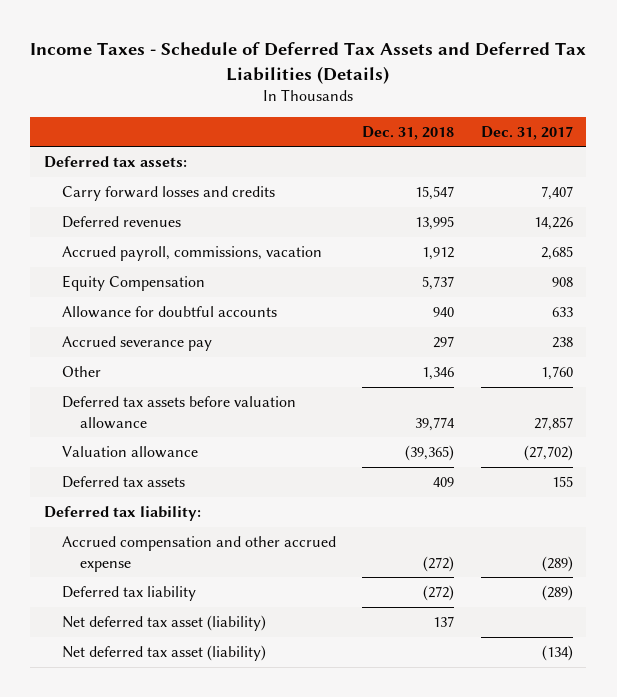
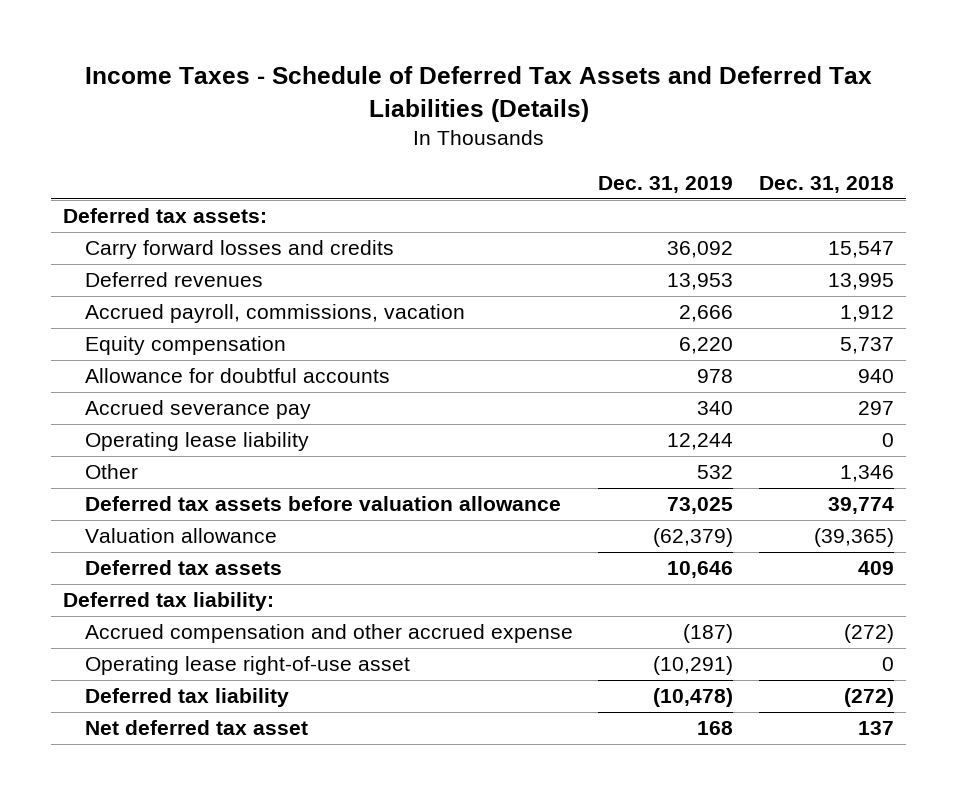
- | Dec. 31, 2018 | Dec. 31, 2017
+ | Dec. 31, 2019 | Dec. 31, 2018
- Equity Compensation | 5,737 | 908
+ Equity compensation | 6,220 | 5,737
+ Operating lease liability | 12,244 | 0
+ Operating lease right-of-use asset | (10,291) | 0
- Net deferred tax asset (liability) | 137 |
- Net deferred tax asset (liability) | | (134)
+ Net deferred tax asset | 168 | 137

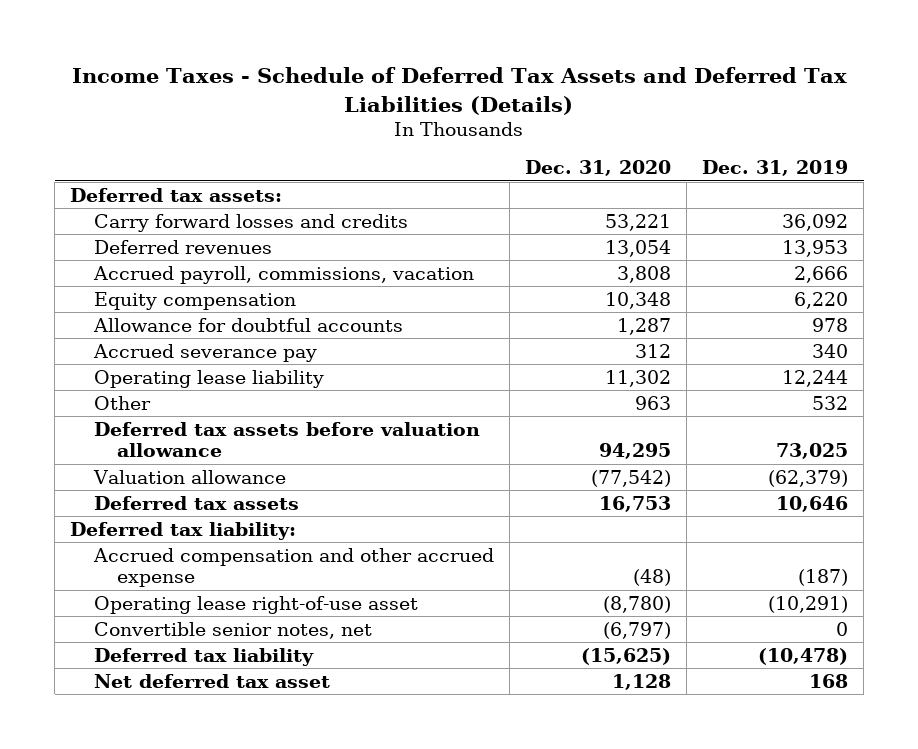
- | Dec. 31, 2019 | Dec. 31, 2018
+ | Dec. 31, 2020 | Dec. 31, 2019
+ Convertible senior notes, net | (6,797) | 0

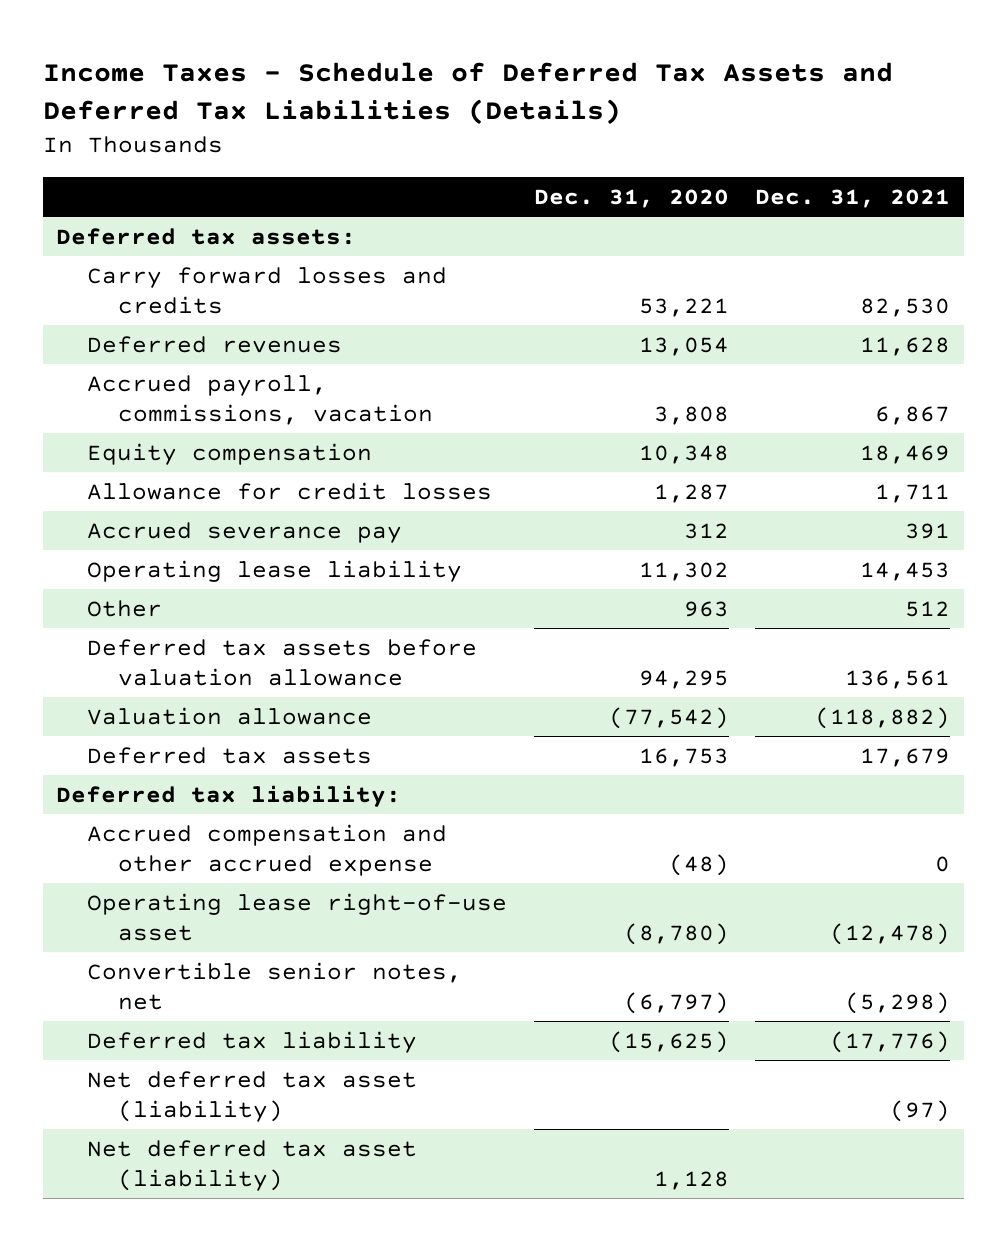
- | Dec. 31, 2020 | Dec. 31, 2019
+ | Dec. 31, 2020 | Dec. 31, 2021
- Allowance for doubtful accounts | 1,287 | 978
+ Allowance for credit losses | 1,287 | 1,711
- Net deferred tax asset | 1,128 | 168
+ Net deferred tax asset (liability) | | (97)
+ Net deferred tax asset (liability) | 1,128 |

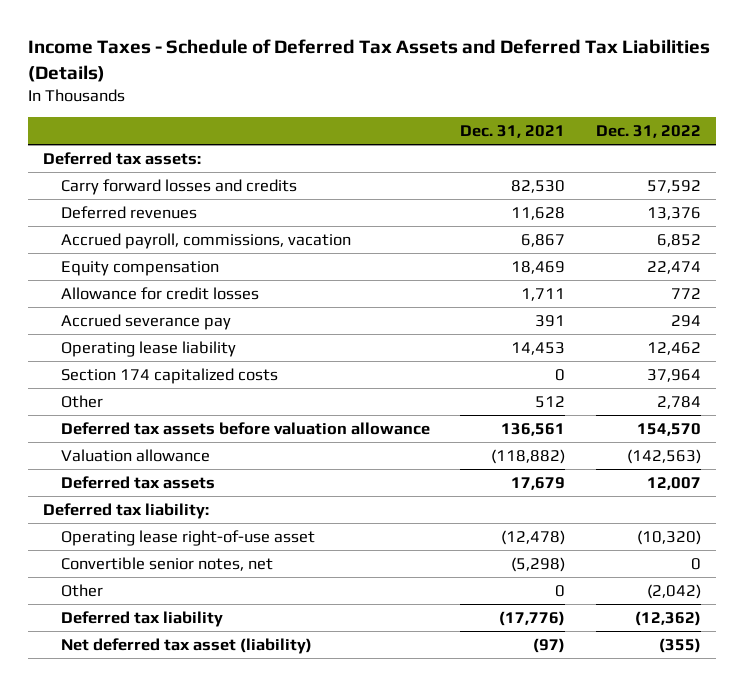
- | Dec. 31, 2020 | Dec. 31, 2021
+ | Dec. 31, 2021 | Dec. 31, 2022
+ Section 174 capitalized costs | 0 | 37,964
- Accrued compensation and other accrued expense | (48) | 0
+ Other | 0 | (2,042)
- Net deferred tax asset (liability) | 1,128 |

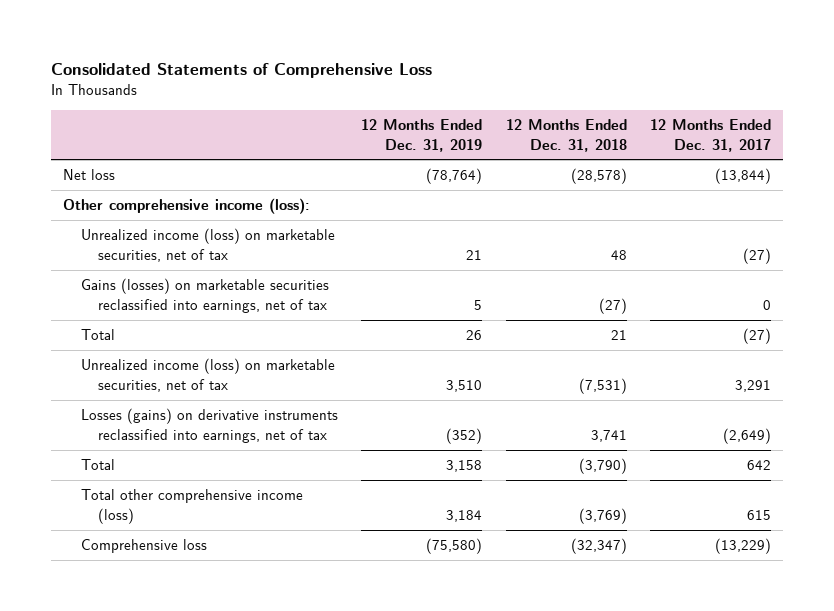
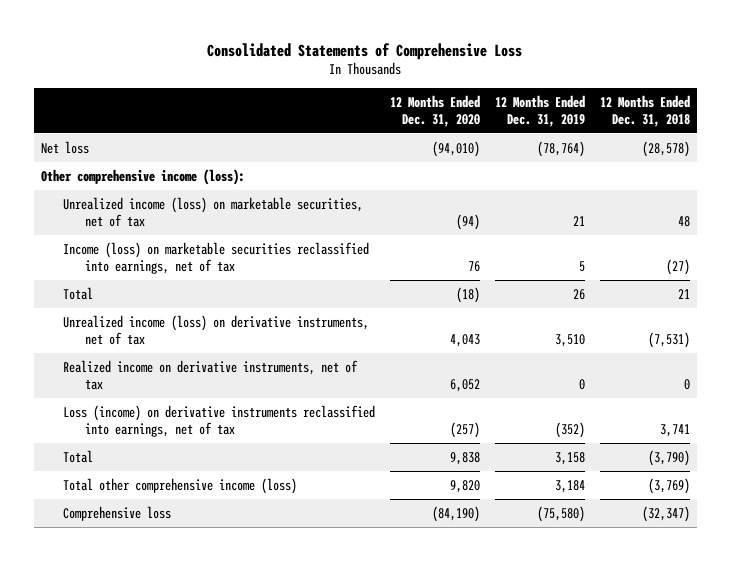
- | 12 Months Ended Dec. 31, 2019 | 12 Months Ended Dec. 31, 2018 | 12 Months Ended Dec. 31, 2017
+ | 12 Months Ended Dec. 31, 2020 | 12 Months Ended Dec. 31, 2019 | 12 Months Ended Dec. 31, 2018
- Gains (losses) on marketable securities reclassified into earnings, net of tax | 5 | (27) | 0
+ Income (loss) on marketable securities reclassified into earnings, net of tax | 76 | 5 | (27)
- Unrealized income (loss) on marketable securities, net of tax | 3,510 | (7,531) | 3,291
- Losses (gains) on derivative instruments reclassified into earnings, net of tax | (352) | 3,741 | (2,649)
+ Unrealized income (loss) on derivative instruments, net of tax | 4,043 | 3,510 | (7,531)
+ Realized income on derivative instruments, net of tax | 6,052 | 0 | 0
+ Loss (income) on derivative instruments reclassified into earnings, net of tax | (257) | (352) | 3,741

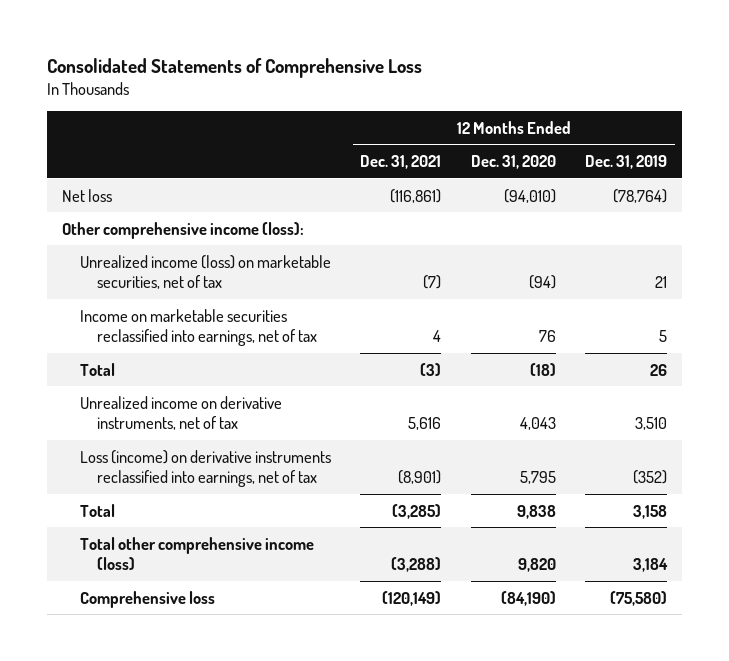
- | 12 Months Ended Dec. 31, 2020 | 12 Months Ended Dec. 31, 2019 | 12 Months Ended Dec. 31, 2018
+ | 12 Months Ended Dec. 31, 2021 | 12 Months Ended Dec. 31, 2020 | 12 Months Ended Dec. 31, 2019
- Income (loss) on marketable securities reclassified into earnings, net of tax | 76 | 5 | (27)
+ Income on marketable securities reclassified into earnings, net of tax | 4 | 76 | 5
- Unrealized income (loss) on derivative instruments, net of tax | 4,043 | 3,510 | (7,531)
- Realized income on derivative instruments, net of tax | 6,052 | 0 | 0
- Loss (income) on derivative instruments reclassified into earnings, net of tax | (257) | (352) | 3,741
+ Unrealized income on derivative instruments, net of tax | 5,616 | 4,043 | 3,510
+ Loss (income) on derivative instruments reclassified into earnings, net of tax | (8,901) | 5,795 | (352)

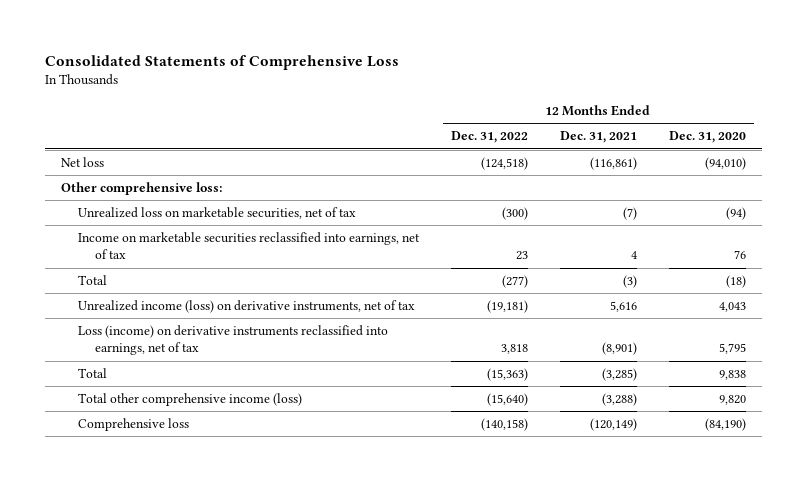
- | 12 Months Ended Dec. 31, 2021 | 12 Months Ended Dec. 31, 2020 | 12 Months Ended Dec. 31, 2019
+ | 12 Months Ended Dec. 31, 2022 | 12 Months Ended Dec. 31, 2021 | 12 Months Ended Dec. 31, 2020
- Other comprehensive income (loss):
- Unrealized income (loss) on marketable securities, net of tax | (7) | (94) | 21
+ Other comprehensive loss:
+ Unrealized loss on marketable securities, net of tax | (300) | (7) | (94)
- Unrealized income on derivative instruments, net of tax | 5,616 | 4,043 | 3,510
+ Unrealized income (loss) on derivative instruments, net of tax | (19,181) | 5,616 | 4,043

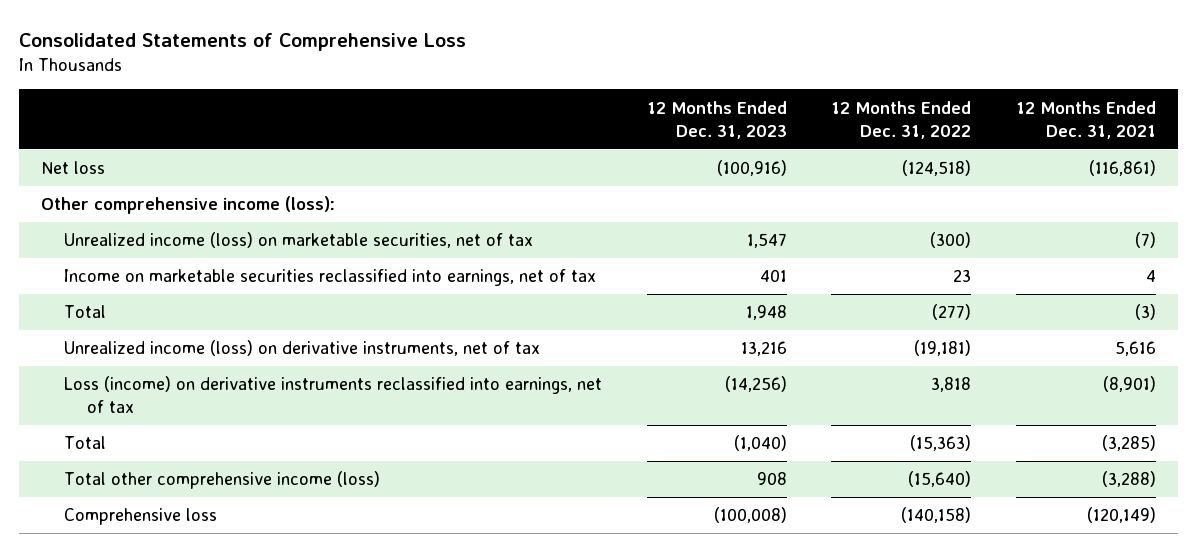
- | 12 Months Ended Dec. 31, 2022 | 12 Months Ended Dec. 31, 2021 | 12 Months Ended Dec. 31, 2020
+ | 12 Months Ended Dec. 31, 2023 | 12 Months Ended Dec. 31, 2022 | 12 Months Ended Dec. 31, 2021
- Other comprehensive loss:
- Unrealized loss on marketable securities, net of tax | (300) | (7) | (94)
+ Other comprehensive income (loss):
+ Unrealized income (loss) on marketable securities, net of tax | 1,547 | (300) | (7)

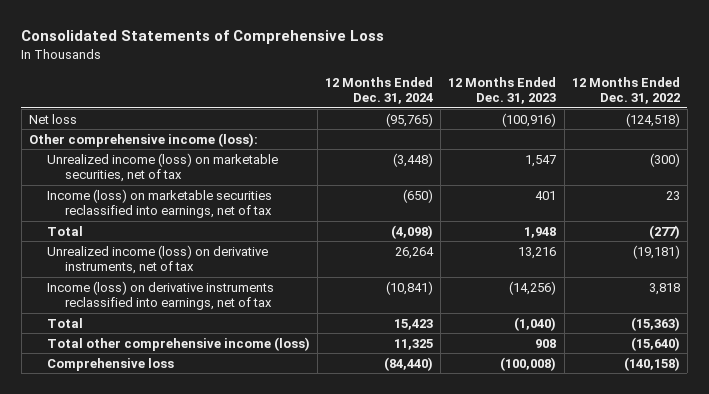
- | 12 Months Ended Dec. 31, 2023 | 12 Months Ended Dec. 31, 2022 | 12 Months Ended Dec. 31, 2021
+ | 12 Months Ended Dec. 31, 2024 | 12 Months Ended Dec. 31, 2023 | 12 Months Ended Dec. 31, 2022
- Income on marketable securities reclassified into earnings, net of tax | 401 | 23 | 4
+ Income (loss) on marketable securities reclassified into earnings, net of tax | (650) | 401 | 23
- Loss (income) on derivative instruments reclassified into earnings, net of tax | (14,256) | 3,818 | (8,901)
+ Income (loss) on derivative instruments reclassified into earnings, net of tax | (10,841) | (14,256) | 3,818

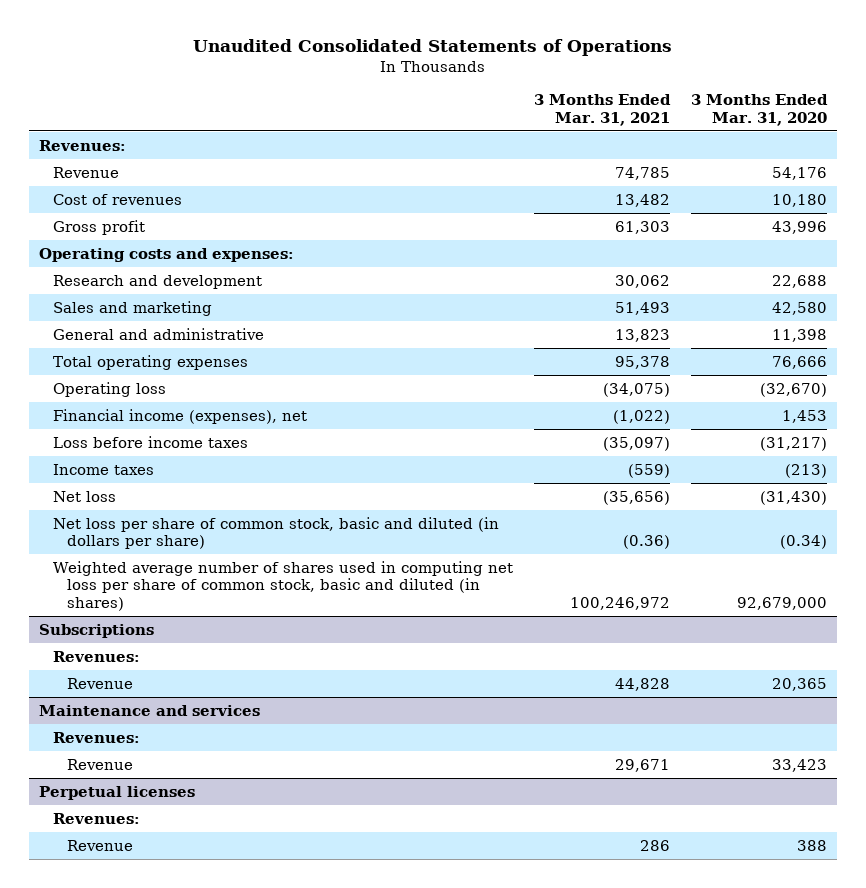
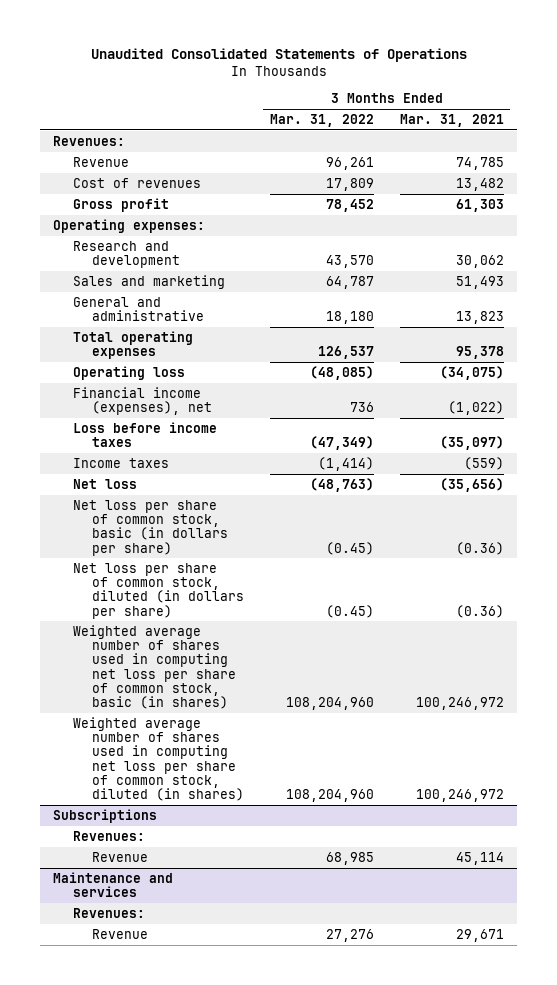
- | 3 Months Ended Mar. 31, 2021 | 3 Months Ended Mar. 31, 2020
+ | 3 Months Ended Mar. 31, 2022 | 3 Months Ended Mar. 31, 2021
- Operating costs and expenses:
+ Operating expenses:
- Net loss per share of common stock, basic and diluted (in dollars per share) | (0.36) | (0.34)
- Weighted average number of shares used in computing net loss per share of common stock, basic and diluted (in shares) | 100,246,972 | 92,679,000
+ Net loss per share of common stock, basic (in dollars per share) | (0.45) | (0.36)
+ Net loss per share of common stock, diluted (in dollars per share) | (0.45) | (0.36)
+ Weighted average number of shares used in computing net loss per share of common stock, basic (in shares) | 108,204,960 | 100,246,972
+ Weighted average number of shares used in computing net loss per share of common stock, diluted (in shares) | 108,204,960 | 100,246,972
@ Subscriptions
- Revenue | 44,828 | 20,365
+ Revenue | 68,985 | 45,114
- Perpetual licenses
- Revenues:
- Revenue | 286 | 388

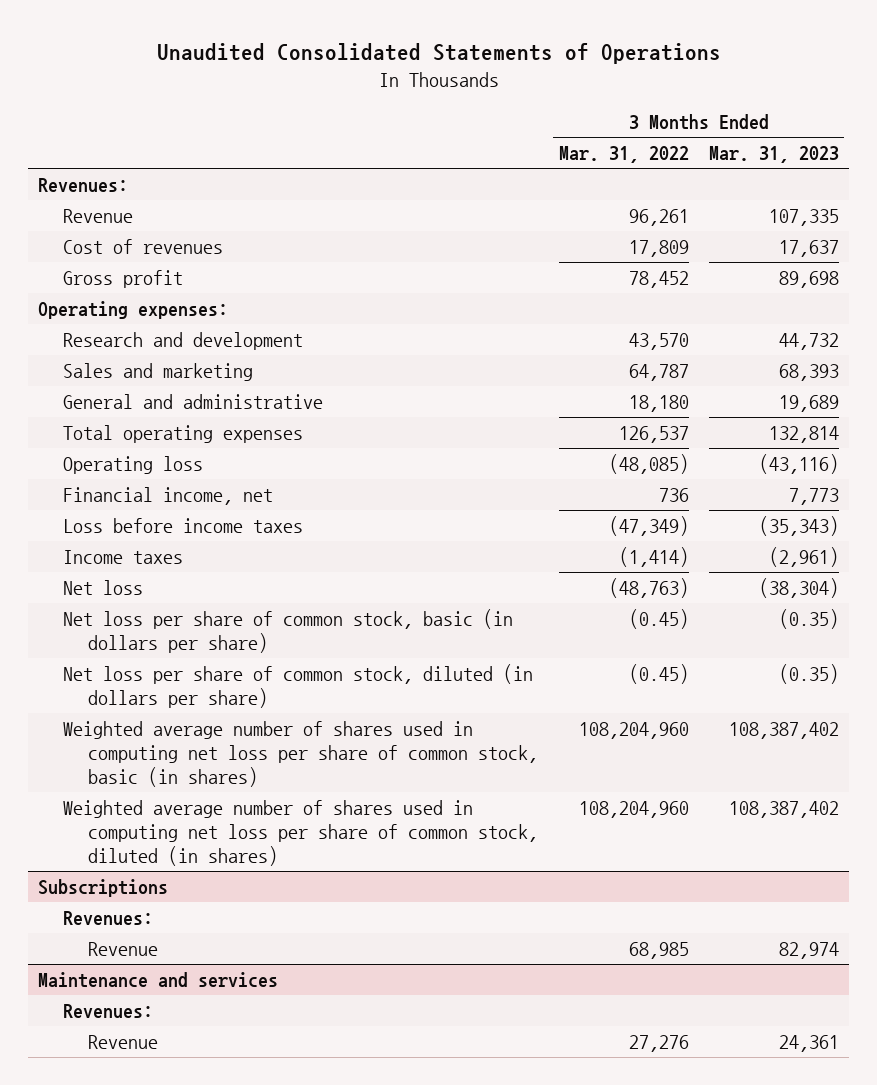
- | 3 Months Ended Mar. 31, 2022 | 3 Months Ended Mar. 31, 2021
+ | 3 Months Ended Mar. 31, 2022 | 3 Months Ended Mar. 31, 2023
- Financial income (expenses), net | 736 | (1,022)
+ Financial income, net | 736 | 7,773

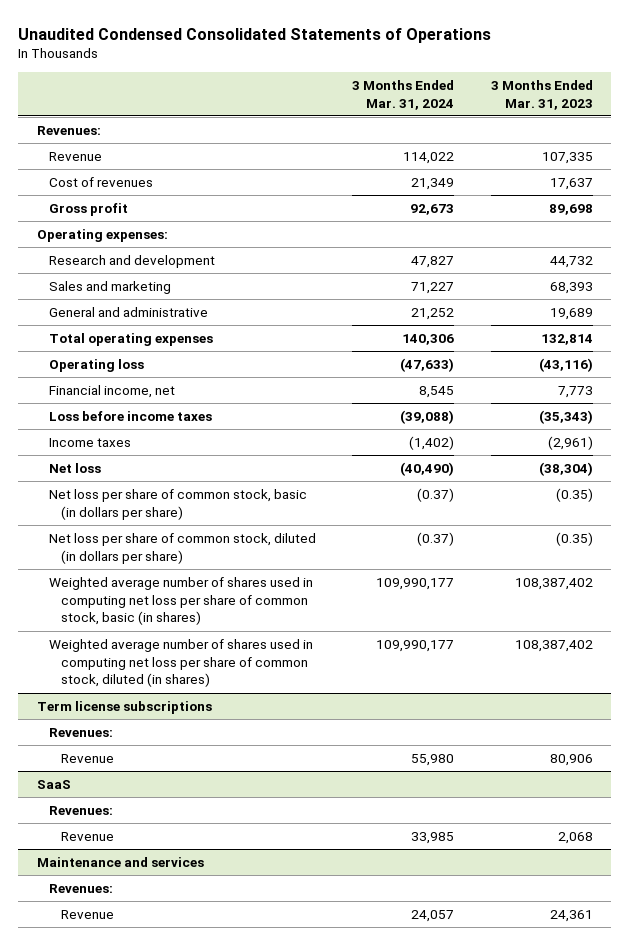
- Unaudited Consolidated Statements of Operations
+ Unaudited Condensed Consolidated Statements of Operations
- | 3 Months Ended Mar. 31, 2022 | 3 Months Ended Mar. 31, 2023
+ | 3 Months Ended Mar. 31, 2024 | 3 Months Ended Mar. 31, 2023
- Subscriptions
+ Term license subscriptions
- Revenue | 68,985 | 82,974
+ Revenue | 55,980 | 80,906
+ SaaS
+ Revenues:
+ Revenue | 33,985 | 2,068

